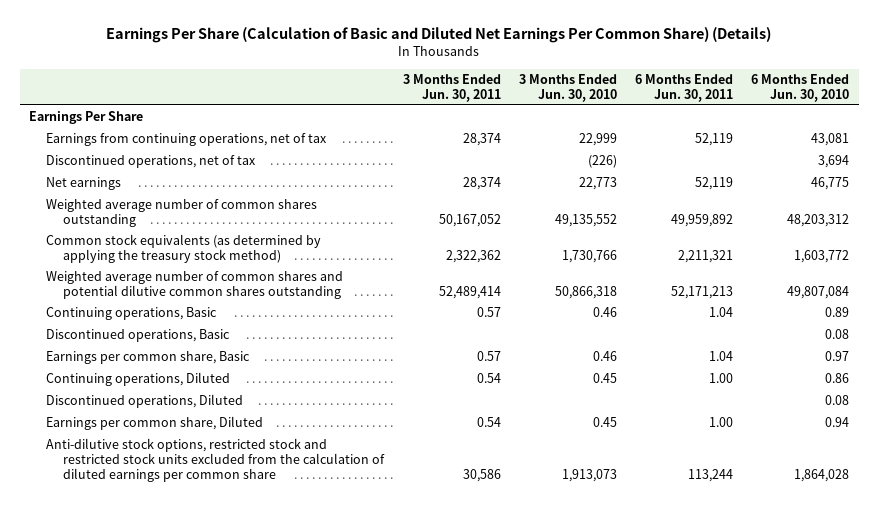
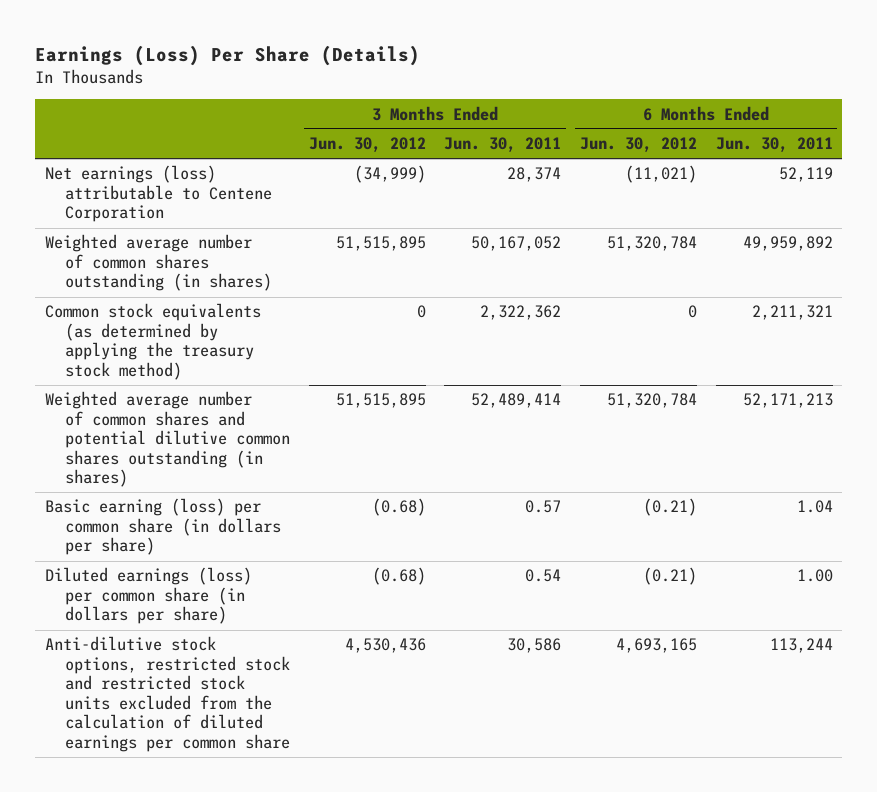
- Earnings Per Share (Calculation of Basic and Diluted Net Earnings Per Common Share) (Details)
+ Earnings (Loss) Per Share (Details)
- | 3 Months Ended Jun. 30, 2011 | 3 Months Ended Jun. 30, 2010 | 6 Months Ended Jun. 30, 2011 | 6 Months Ended Jun. 30, 2010
+ | 3 Months Ended Jun. 30, 2012 | 3 Months Ended Jun. 30, 2011 | 6 Months Ended Jun. 30, 2012 | 6 Months Ended Jun. 30, 2011
- Earnings Per Share
- Earnings from continuing operations, net of tax | 28,374 | 22,999 | 52,119 | 43,081
- Discontinued operations, net of tax | | (226) | | 3,694
- Net earnings | 28,374 | 22,773 | 52,119 | 46,775
- Weighted average number of common shares outstanding | 50,167,052 | 49,135,552 | 49,959,892 | 48,203,312
+ Net earnings (loss) attributable to Centene Corporation | (34,999) | 28,374 | (11,021) | 52,119
+ Weighted average number of common shares outstanding (in shares) | 51,515,895 | 50,167,052 | 51,320,784 | 49,959,892
- Weighted average number of common shares and potential dilutive common shares outstanding | 52,489,414 | 50,866,318 | 52,171,213 | 49,807,084
- Continuing operations, Basic | 0.57 | 0.46 | 1.04 | 0.89
- Discontinued operations, Basic | | | | 0.08
- Earnings per common share, Basic | 0.57 | 0.46 | 1.04 | 0.97
- Continuing operations, Diluted | 0.54 | 0.45 | 1.00 | 0.86
- Discontinued operations, Diluted | | | | 0.08
- Earnings per common share, Diluted | 0.54 | 0.45 | 1.00 | 0.94
+ Weighted average number of common shares and potential dilutive common shares outstanding (in shares) | 51,515,895 | 52,489,414 | 51,320,784 | 52,171,213
+ Basic earning (loss) per common share (in dollars per share) | (0.68) | 0.57 | (0.21) | 1.04
+ Diluted earnings (loss) per common share (in dollars per share) | (0.68) | 0.54 | (0.21) | 1.00

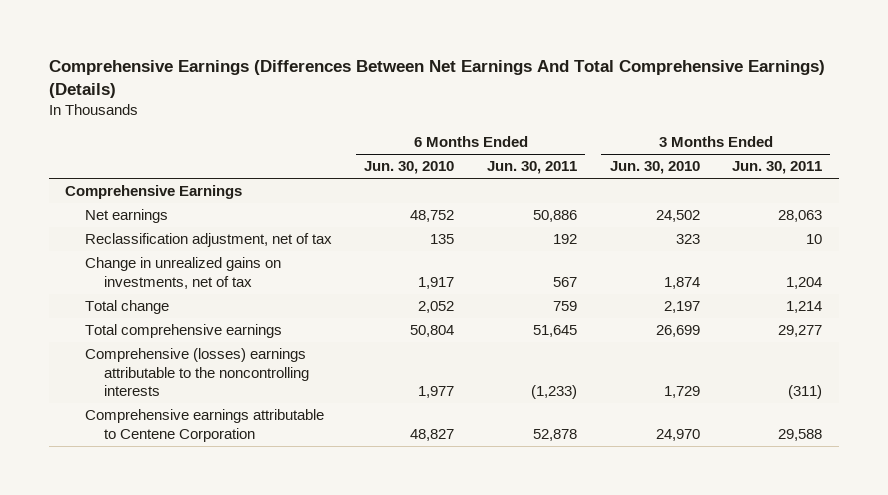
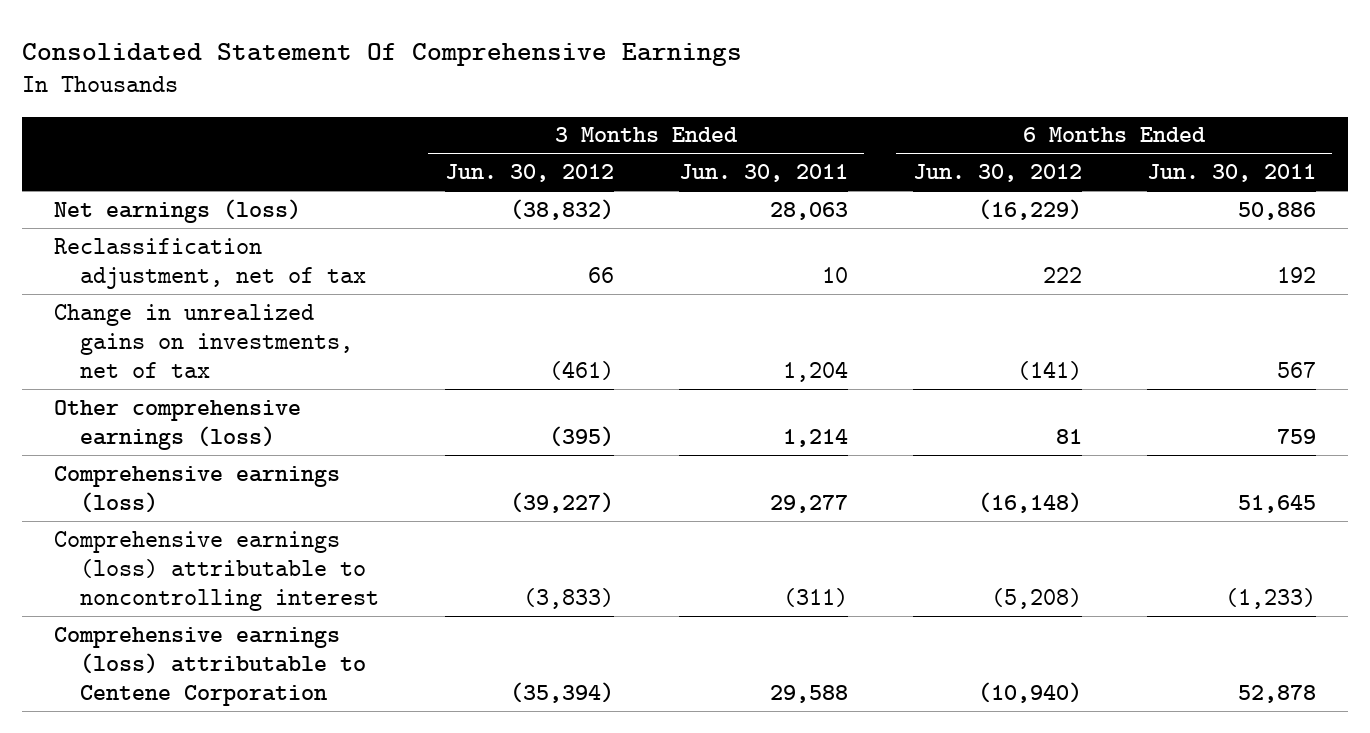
- Comprehensive Earnings (Differences Between Net Earnings And Total Comprehensive Earnings) (Details)
+ Consolidated Statement Of Comprehensive Earnings
- | 6 Months Ended Jun. 30, 2010 | 6 Months Ended Jun. 30, 2011 | 3 Months Ended Jun. 30, 2010 | 3 Months Ended Jun. 30, 2011
+ | 3 Months Ended Jun. 30, 2012 | 3 Months Ended Jun. 30, 2011 | 6 Months Ended Jun. 30, 2012 | 6 Months Ended Jun. 30, 2011
- Comprehensive Earnings
- Net earnings | 48,752 | 50,886 | 24,502 | 28,063
+ Net earnings (loss) | (38,832) | 28,063 | (16,229) | 50,886
- Total change | 2,052 | 759 | 2,197 | 1,214
- Total comprehensive earnings | 50,804 | 51,645 | 26,699 | 29,277
- Comprehensive (losses) earnings attributable to the noncontrolling interests | 1,977 | (1,233) | 1,729 | (311)
- Comprehensive earnings attributable to Centene Corporation | 48,827 | 52,878 | 24,970 | 29,588
+ Other comprehensive earnings (loss) | (395) | 1,214 | 81 | 759
+ Comprehensive earnings (loss) | (39,227) | 29,277 | (16,148) | 51,645
+ Comprehensive earnings (loss) attributable to noncontrolling interest | (3,833) | (311) | (5,208) | (1,233)
+ Comprehensive earnings (loss) attributable to Centene Corporation | (35,394) | 29,588 | (10,940) | 52,878

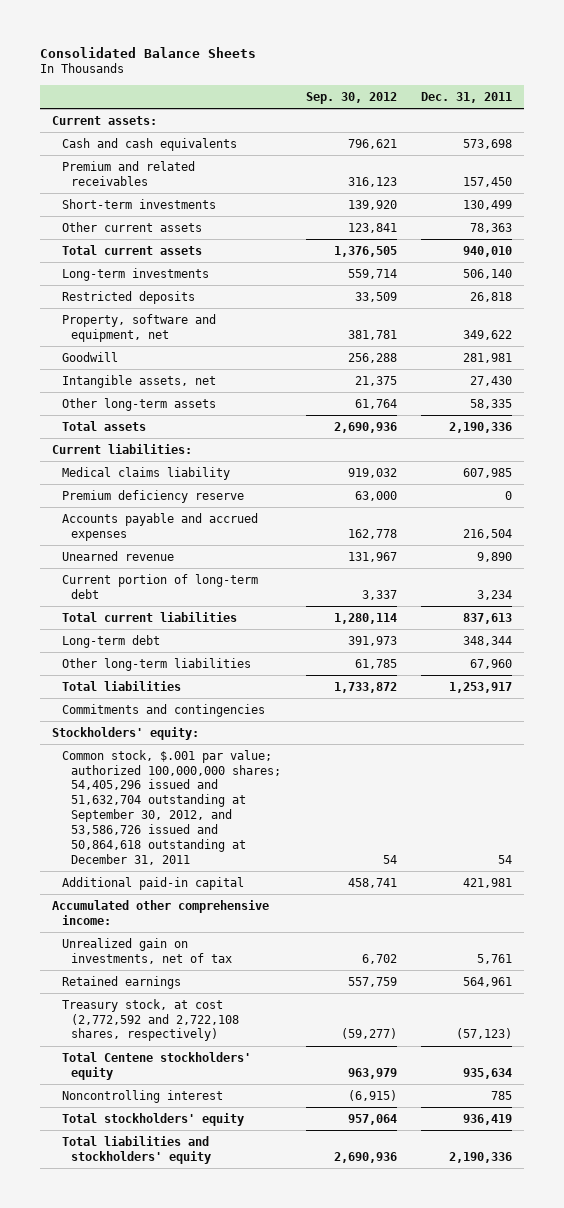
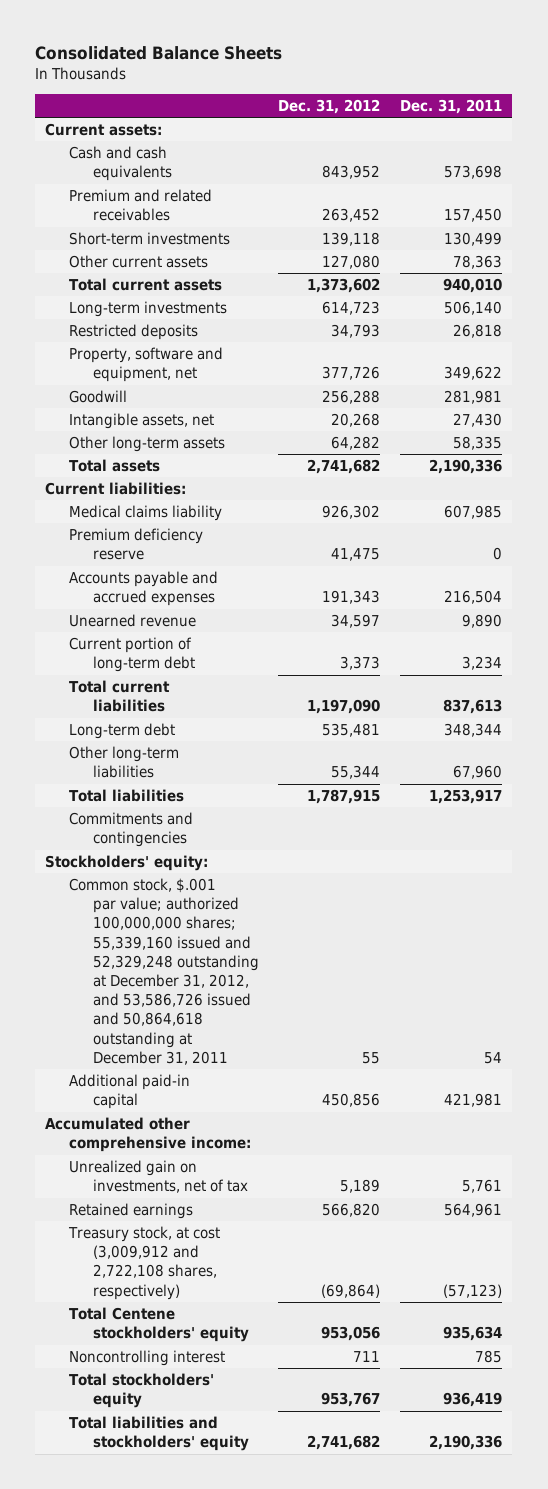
- | Sep. 30, 2012 | Dec. 31, 2011
+ | Dec. 31, 2012 | Dec. 31, 2011
- Common stock, $.001 par value; authorized 100,000,000 shares; 54,405,296 issued and 51,632,704 outstanding at September 30, 2012, and 53,586,726 issued and 50,864,618 outstanding at December 31, 2011 | 54 | 54
+ Common stock, $.001 par value; authorized 100,000,000 shares; 55,339,160 issued and 52,329,248 outstanding at December 31, 2012, and 53,586,726 issued and 50,864,618 outstanding at December 31, 2011 | 55 | 54
- Treasury stock, at cost (2,772,592 and 2,722,108 shares, respectively) | (59,277) | (57,123)
+ Treasury stock, at cost (3,009,912 and 2,722,108 shares, respectively) | (69,864) | (57,123)

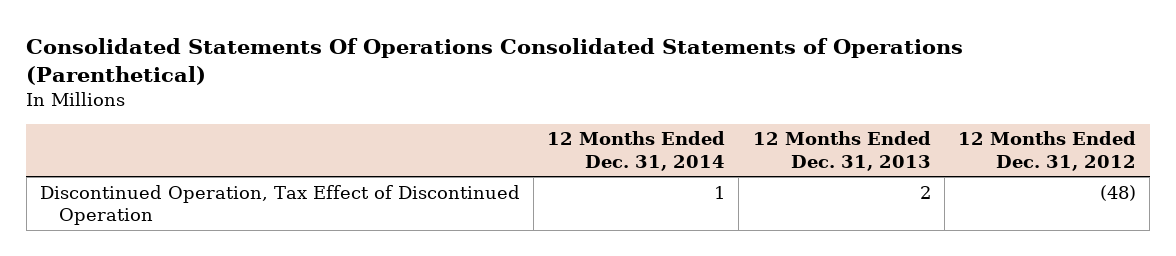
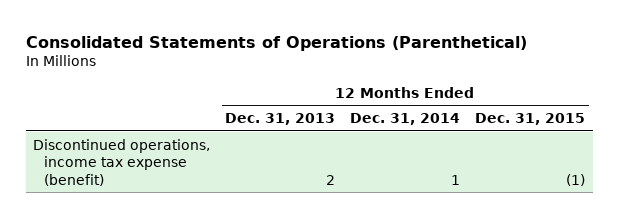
- Consolidated Statements Of Operations Consolidated Statements of Operations (Parenthetical)
+ Consolidated Statements of Operations (Parenthetical)
- | 12 Months Ended Dec. 31, 2014 | 12 Months Ended Dec. 31, 2013 | 12 Months Ended Dec. 31, 2012
+ | 12 Months Ended Dec. 31, 2013 | 12 Months Ended Dec. 31, 2014 | 12 Months Ended Dec. 31, 2015
- Discontinued Operation, Tax Effect of Discontinued Operation | 1 | 2 | (48)
+ Discontinued operations, income tax expense (benefit) | 2 | 1 | (1)

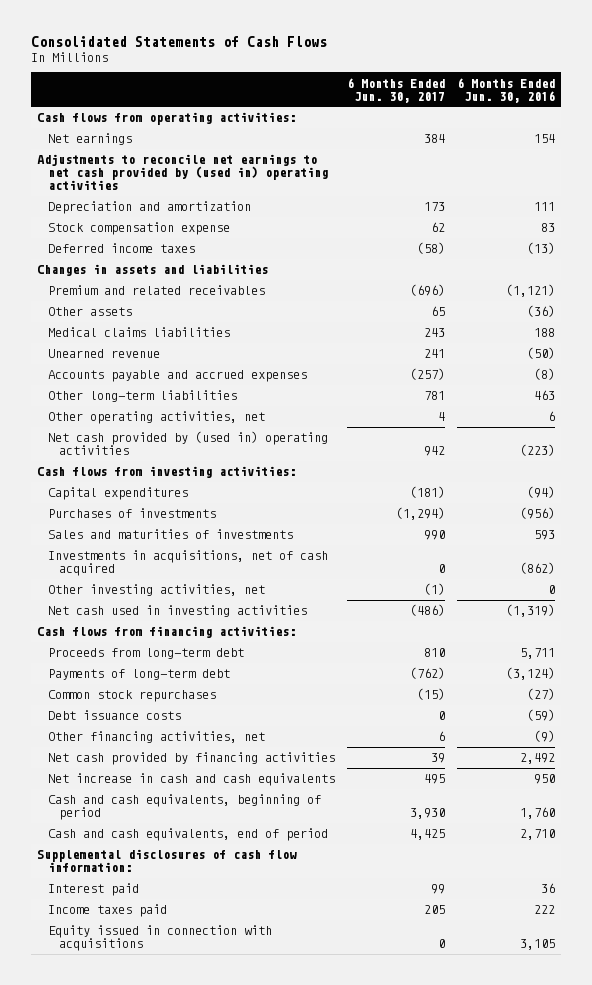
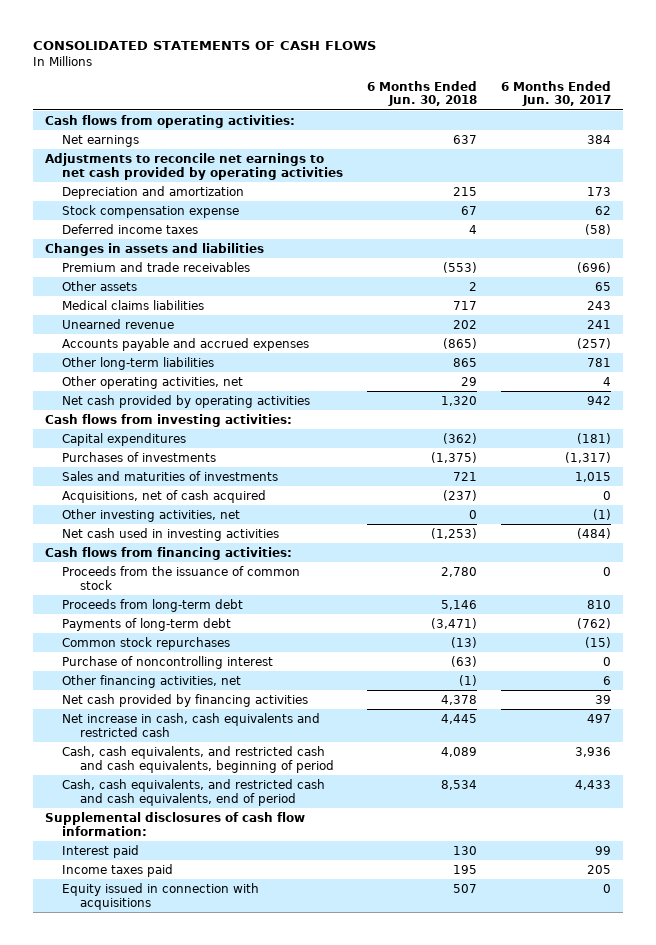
- Consolidated Statements of Cash Flows
+ CONSOLIDATED STATEMENTS OF CASH FLOWS
- | 6 Months Ended Jun. 30, 2017 | 6 Months Ended Jun. 30, 2016
+ | 6 Months Ended Jun. 30, 2018 | 6 Months Ended Jun. 30, 2017
- Adjustments to reconcile net earnings to net cash provided by (used in) operating activities
+ Adjustments to reconcile net earnings to net cash provided by operating activities
- Premium and related receivables | (696) | (1,121)
+ Premium and trade receivables | (553) | (696)
- Net cash provided by (used in) operating activities | 942 | (223)
+ Net cash provided by operating activities | 1,320 | 942
- Purchases of investments | (1,294) | (956)
- Sales and maturities of investments | 990 | 593
- Investments in acquisitions, net of cash acquired | 0 | (862)
+ Purchases of investments | (1,375) | (1,317)
+ Sales and maturities of investments | 721 | 1,015
+ Acquisitions, net of cash acquired | (237) | 0
- Net cash used in investing activities | (486) | (1,319)
+ Net cash used in investing activities | (1,253) | (484)
+ Proceeds from the issuance of common stock | 2,780 | 0
- Debt issuance costs | 0 | (59)
+ Purchase of noncontrolling interest | (63) | 0
- Net increase in cash and cash equivalents | 495 | 950
- Cash and cash equivalents, beginning of period | 3,930 | 1,760
- Cash and cash equivalents, end of period | 4,425 | 2,710
+ Net increase in cash, cash equivalents and restricted cash | 4,445 | 497
+ Cash, cash equivalents, and restricted cash and cash equivalents, beginning of period | 4,089 | 3,936
+ Cash, cash equivalents, and restricted cash and cash equivalents, end of period | 8,534 | 4,433

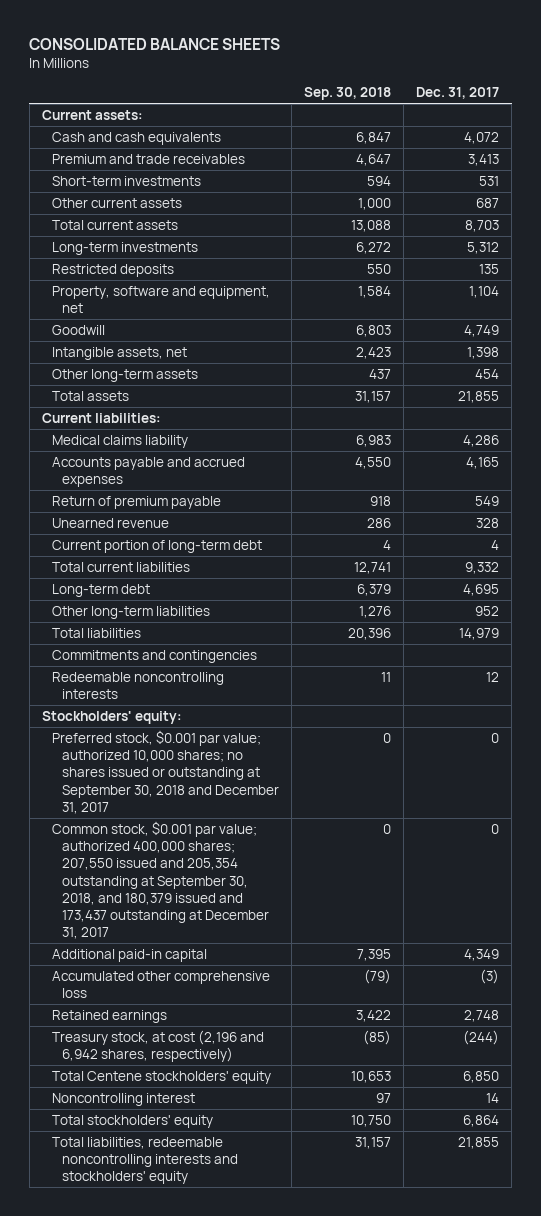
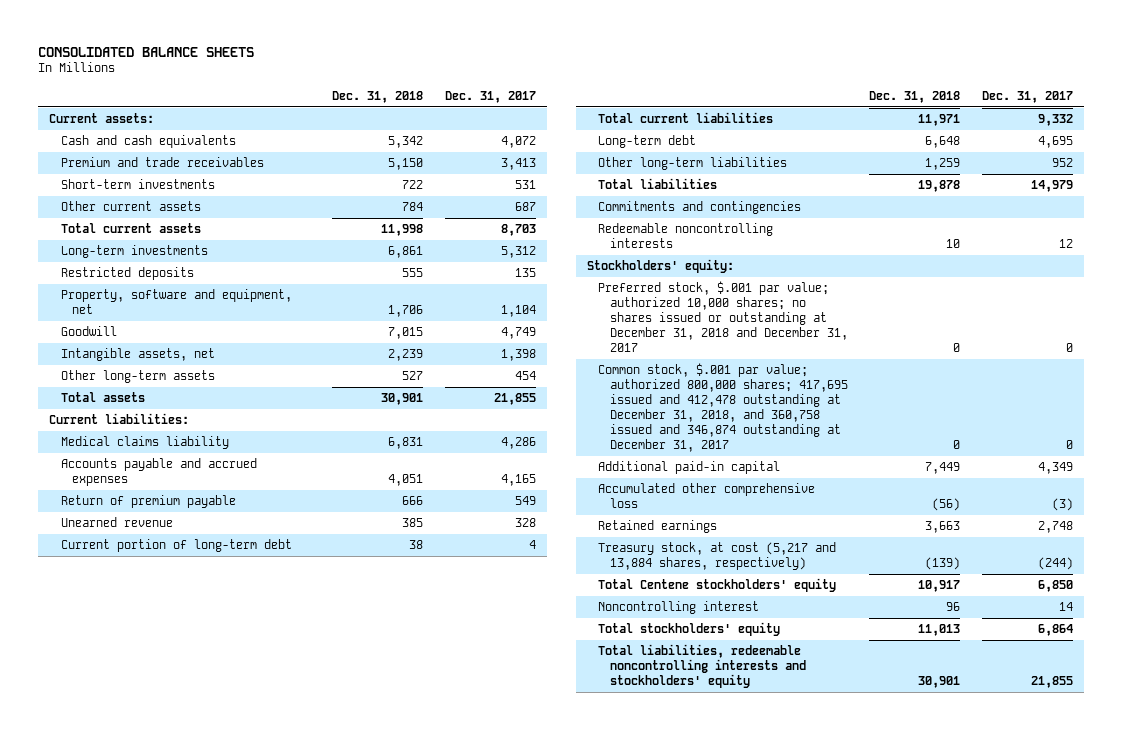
- | Sep. 30, 2018 | Dec. 31, 2017
+ | Dec. 31, 2018 | Dec. 31, 2017
- Preferred stock, $0.001 par value; authorized 10,000 shares; no shares issued or outstanding at September 30, 2018 and December 31, 2017 | 0 | 0
- Common stock, $0.001 par value; authorized 400,000 shares; 207,550 issued and 205,354 outstanding at September 30, 2018, and 180,379 issued and 173,437 outstanding at December 31, 2017 | 0 | 0
+ Preferred stock, $.001 par value; authorized 10,000 shares; no shares issued or outstanding at December 31, 2018 and December 31, 2017 | 0 | 0
+ Common stock, $.001 par value; authorized 800,000 shares; 417,695 issued and 412,478 outstanding at December 31, 2018, and 360,758 issued and 346,874 outstanding at December 31, 2017 | 0 | 0
- Treasury stock, at cost (2,196 and 6,942 shares, respectively) | (85) | (244)
+ Treasury stock, at cost (5,217 and 13,884 shares, respectively) | (139) | (244)

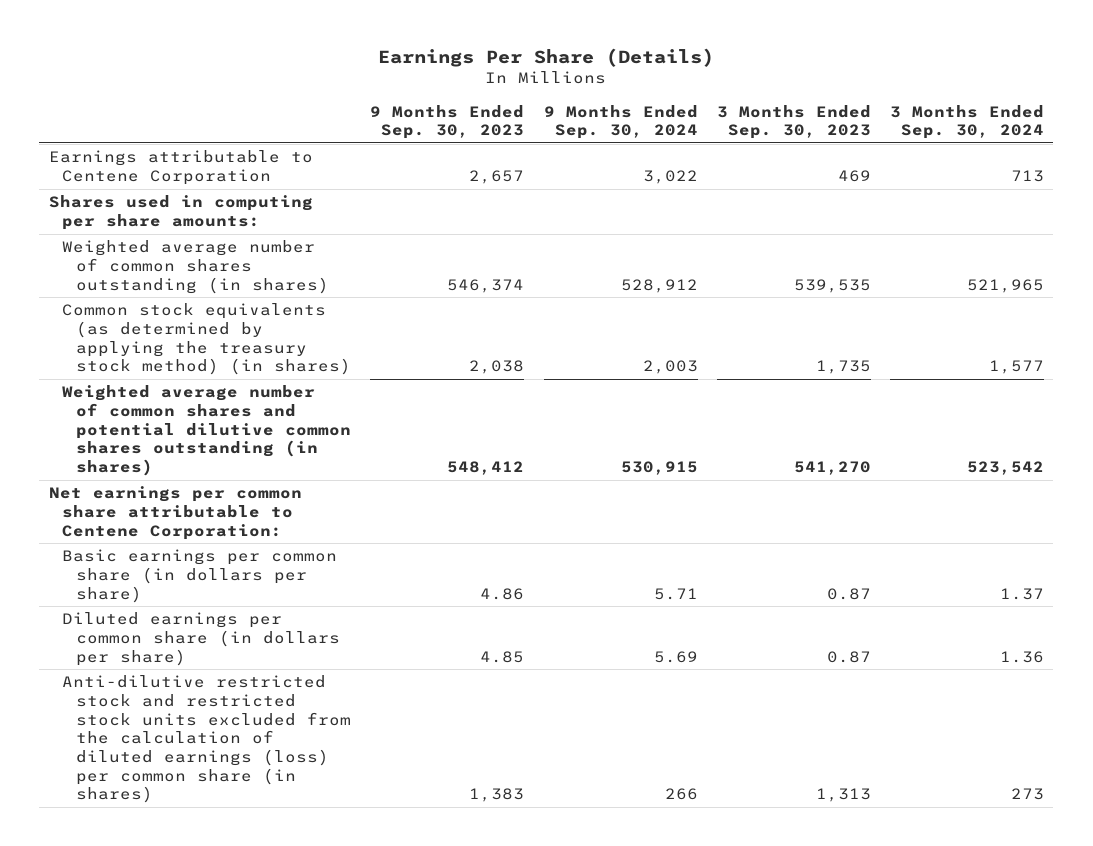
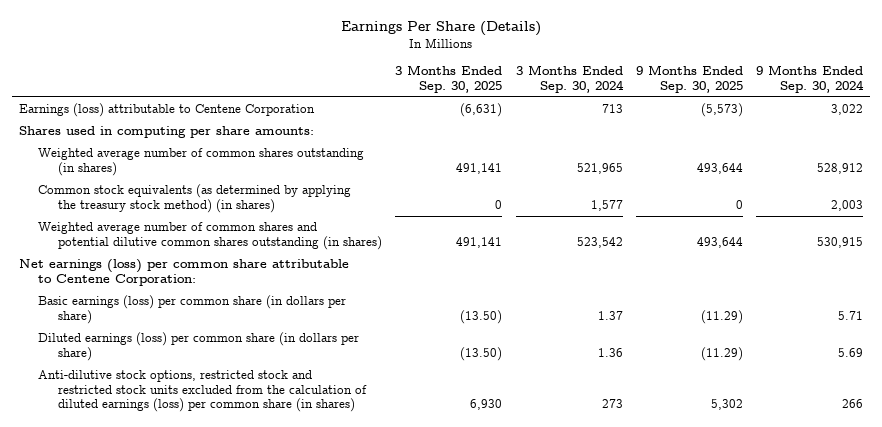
- | 9 Months Ended Sep. 30, 2023 | 9 Months Ended Sep. 30, 2024 | 3 Months Ended Sep. 30, 2023 | 3 Months Ended Sep. 30, 2024
+ | 3 Months Ended Sep. 30, 2025 | 3 Months Ended Sep. 30, 2024 | 9 Months Ended Sep. 30, 2025 | 9 Months Ended Sep. 30, 2024
- Earnings attributable to Centene Corporation | 2,657 | 3,022 | 469 | 713
+ Earnings (loss) attributable to Centene Corporation | (6,631) | 713 | (5,573) | 3,022
- Net earnings per common share attributable to Centene Corporation:
- Basic earnings per common share (in dollars per share) | 4.86 | 5.71 | 0.87 | 1.37
- Diluted earnings per common share (in dollars per share) | 4.85 | 5.69 | 0.87 | 1.36
- Anti-dilutive restricted stock and restricted stock units excluded from the calculation of diluted earnings (loss) per common share (in shares) | 1,383 | 266 | 1,313 | 273
+ Net earnings (loss) per common share attributable to Centene Corporation:
+ Basic earnings (loss) per common share (in dollars per share) | (13.50) | 1.37 | (11.29) | 5.71
+ Diluted earnings (loss) per common share (in dollars per share) | (13.50) | 1.36 | (11.29) | 5.69
+ Anti-dilutive stock options, restricted stock and restricted stock units excluded from the calculation of diluted earnings (loss) per common share (in shares) | 6,930 | 273 | 5,302 | 266

